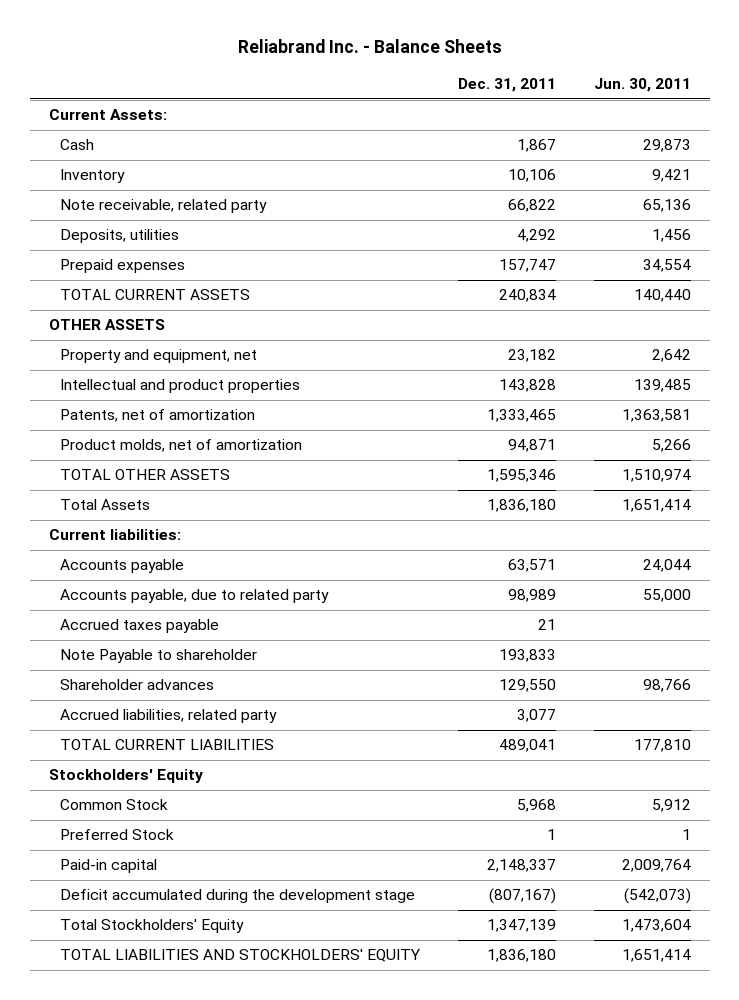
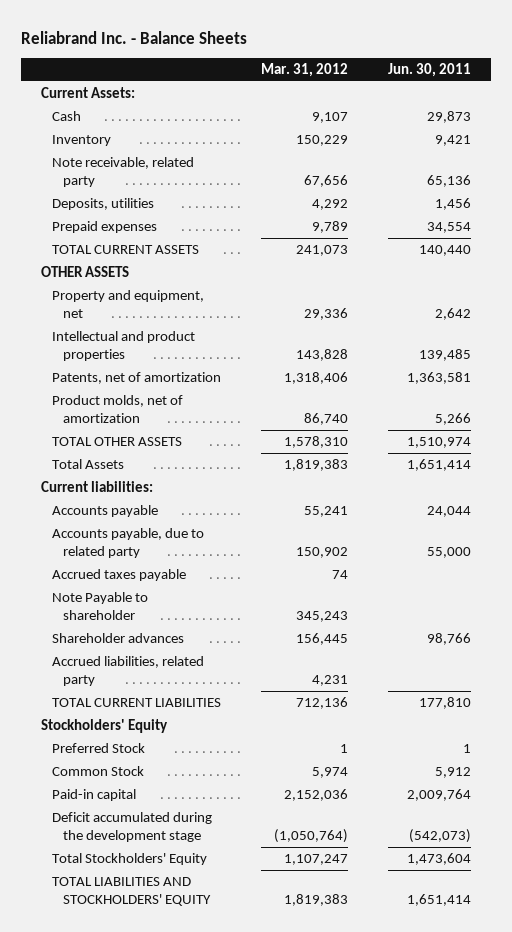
- | Dec. 31, 2011 | Jun. 30, 2011
+ | Mar. 31, 2012 | Jun. 30, 2011
moved down: Common Stock | 5,974 | 5,912

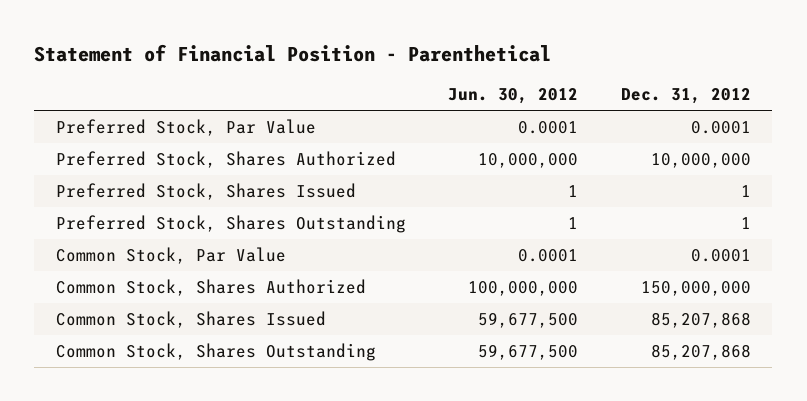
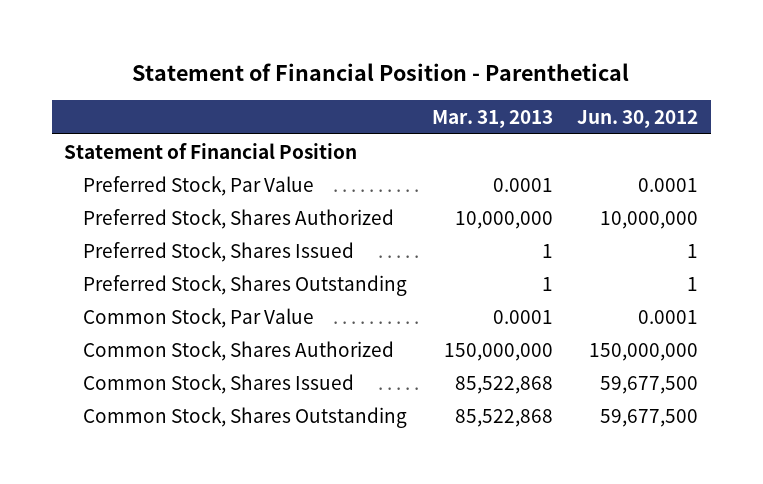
- | Jun. 30, 2012 | Dec. 31, 2012
+ | Mar. 31, 2013 | Jun. 30, 2012
+ Statement of Financial Position
- Common Stock, Shares Authorized | 100,000,000 | 150,000,000
+ Common Stock, Shares Authorized | 150,000,000 | 150,000,000

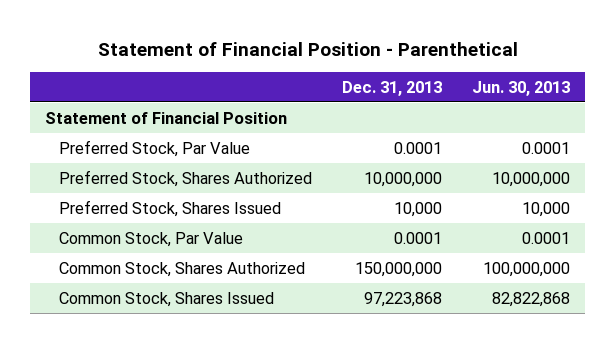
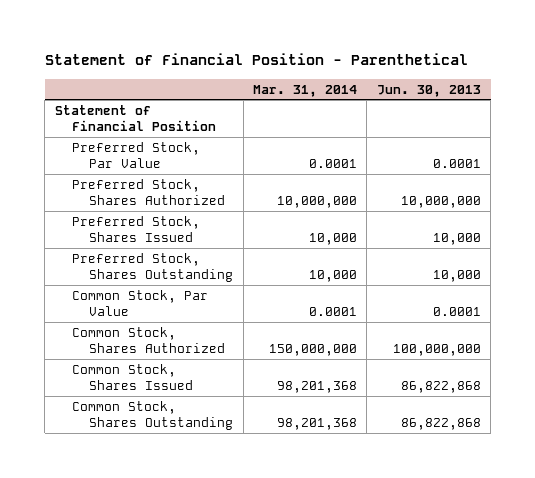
- | Dec. 31, 2013 | Jun. 30, 2013
+ | Mar. 31, 2014 | Jun. 30, 2013
+ Preferred Stock, Shares Outstanding | 10,000 | 10,000
- Common Stock, Shares Issued | 97,223,868 | 82,822,868
+ Common Stock, Shares Issued | 98,201,368 | 86,822,868
+ Common Stock, Shares Outstanding | 98,201,368 | 86,822,868

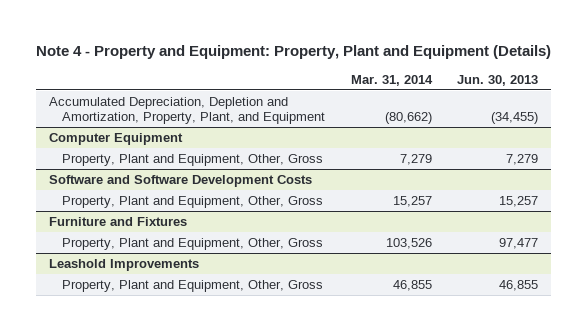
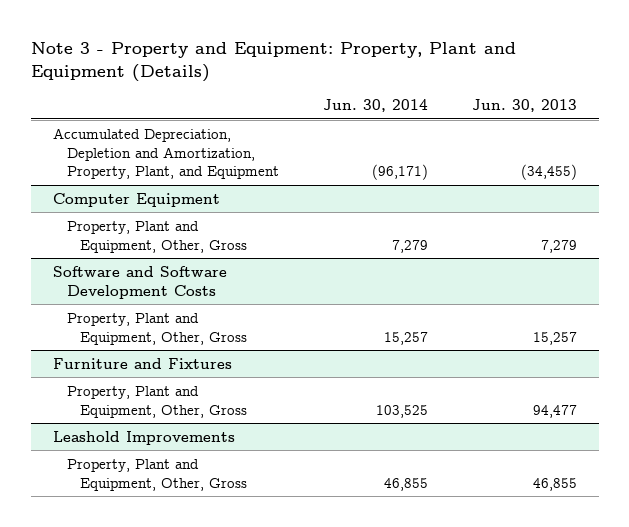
- Note 4 - Property and Equipment: Property, Plant and Equipment (Details)
+ Note 3 - Property and Equipment: Property, Plant and Equipment (Details)
- | Mar. 31, 2014 | Jun. 30, 2013
+ | Jun. 30, 2014 | Jun. 30, 2013
@ Furniture and Fixtures
- Property, Plant and Equipment, Other, Gross | 103,526 | 97,477
+ Property, Plant and Equipment, Other, Gross | 103,525 | 94,477

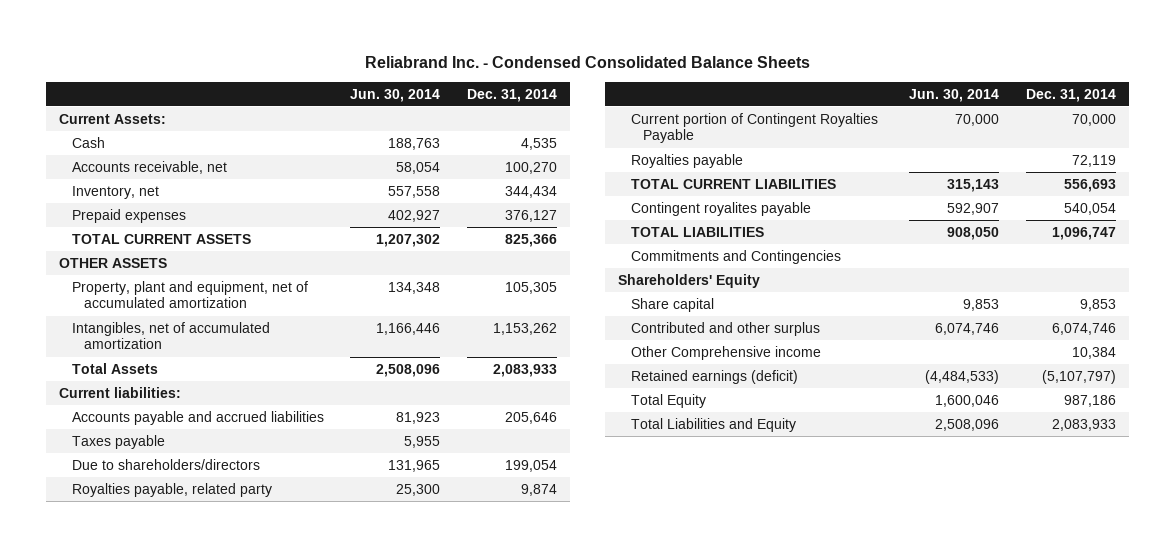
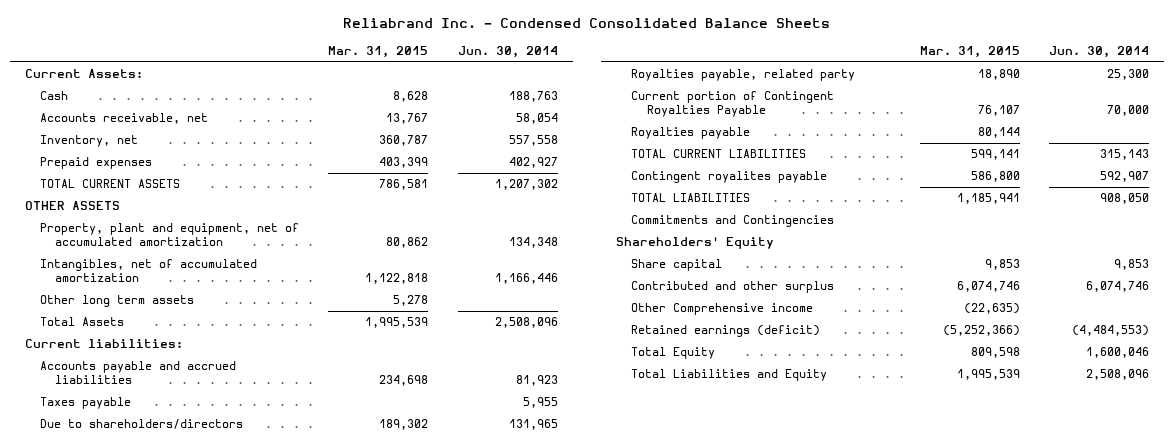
- | Jun. 30, 2014 | Dec. 31, 2014
+ | Mar. 31, 2015 | Jun. 30, 2014
+ Other long term assets | 5,278 |
- Retained earnings (deficit) | (4,484,533) | (5,107,797)
+ Retained earnings (deficit) | (5,252,366) | (4,484,553)

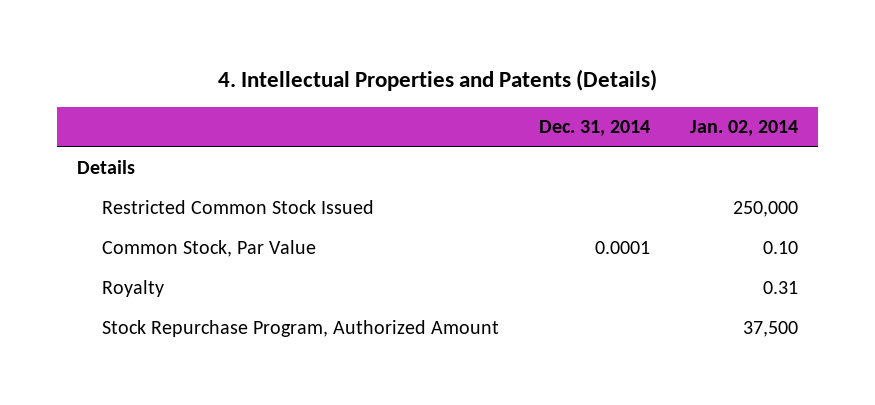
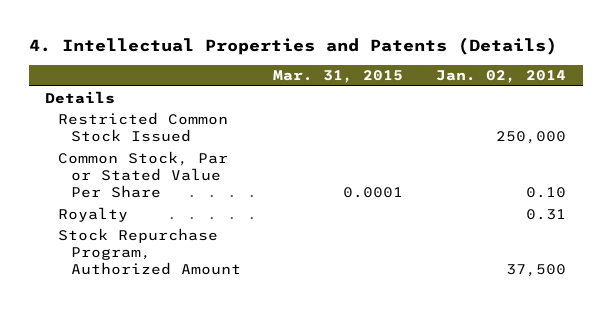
- | Dec. 31, 2014 | Jan. 02, 2014
+ | Mar. 31, 2015 | Jan. 02, 2014
- Common Stock, Par Value | 0.0001 | 0.10
+ Common Stock, Par or Stated Value Per Share | 0.0001 | 0.10

